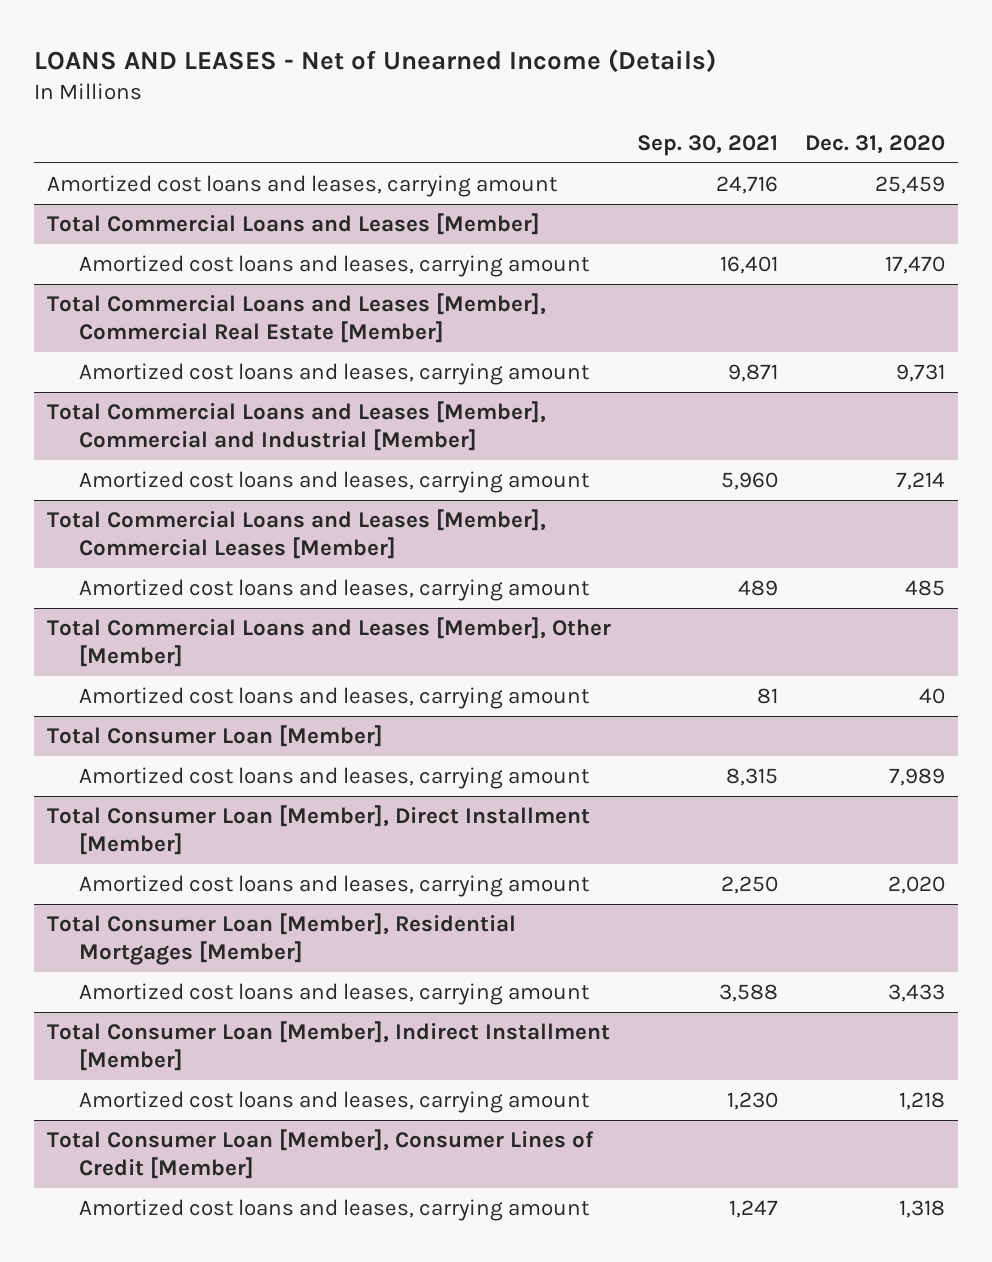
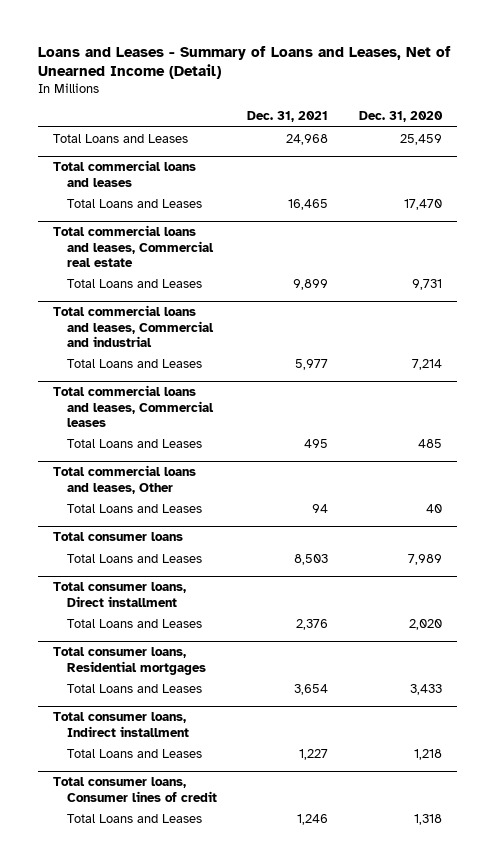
- LOANS AND LEASES - Net of Unearned Income (Details)
+ Loans and Leases - Summary of Loans and Leases, Net of Unearned Income (Detail)
- | Sep. 30, 2021 | Dec. 31, 2020
+ | Dec. 31, 2021 | Dec. 31, 2020
- Amortized cost loans and leases, carrying amount | 24,716 | 25,459
- Total Commercial Loans and Leases [Member]
- Amortized cost loans and leases, carrying amount | 16,401 | 17,470
- Total Commercial Loans and Leases [Member], Commercial Real Estate [Member]
- Amortized cost loans and leases, carrying amount | 9,871 | 9,731
- Total Commercial Loans and Leases [Member], Commercial and Industrial [Member]
- Amortized cost loans and leases, carrying amount | 5,960 | 7,214
- Total Commercial Loans and Leases [Member], Commercial Leases [Member]
- Amortized cost loans and leases, carrying amount | 489 | 485
- Total Commercial Loans and Leases [Member], Other [Member]
- Amortized cost loans and leases, carrying amount | 81 | 40
- Total Consumer Loan [Member]
- Amortized cost loans and leases, carrying amount | 8,315 | 7,989
- Total Consumer Loan [Member], Direct Installment [Member]
- Amortized cost loans and leases, carrying amount | 2,250 | 2,020
- Total Consumer Loan [Member], Residential Mortgages [Member]
- Amortized cost loans and leases, carrying amount | 3,588 | 3,433
- Total Consumer Loan [Member], Indirect Installment [Member]
- Amortized cost loans and leases, carrying amount | 1,230 | 1,218
- Total Consumer Loan [Member], Consumer Lines of Credit [Member]
- Amortized cost loans and leases, carrying amount | 1,247 | 1,318
+ Total Loans and Leases | 24,968 | 25,459
+ Total commercial loans and leases
+ Total Loans and Leases | 16,465 | 17,470
+ Total commercial loans and leases, Commercial real estate
+ Total Loans and Leases | 9,899 | 9,731
+ Total commercial loans and leases, Commercial and industrial
+ Total Loans and Leases | 5,977 | 7,214
+ Total commercial loans and leases, Commercial leases
+ Total Loans and Leases | 495 | 485
+ Total commercial loans and leases, Other
+ Total Loans and Leases | 94 | 40
+ Total consumer loans
+ Total Loans and Leases | 8,503 | 7,989
+ Total consumer loans, Direct installment
+ Total Loans and Leases | 2,376 | 2,020
+ Total consumer loans, Residential mortgages
+ Total Loans and Leases | 3,654 | 3,433
+ Total consumer loans, Indirect installment
+ Total Loans and Leases | 1,227 | 1,218
+ Total consumer loans, Consumer lines of credit
+ Total Loans and Leases | 1,246 | 1,318

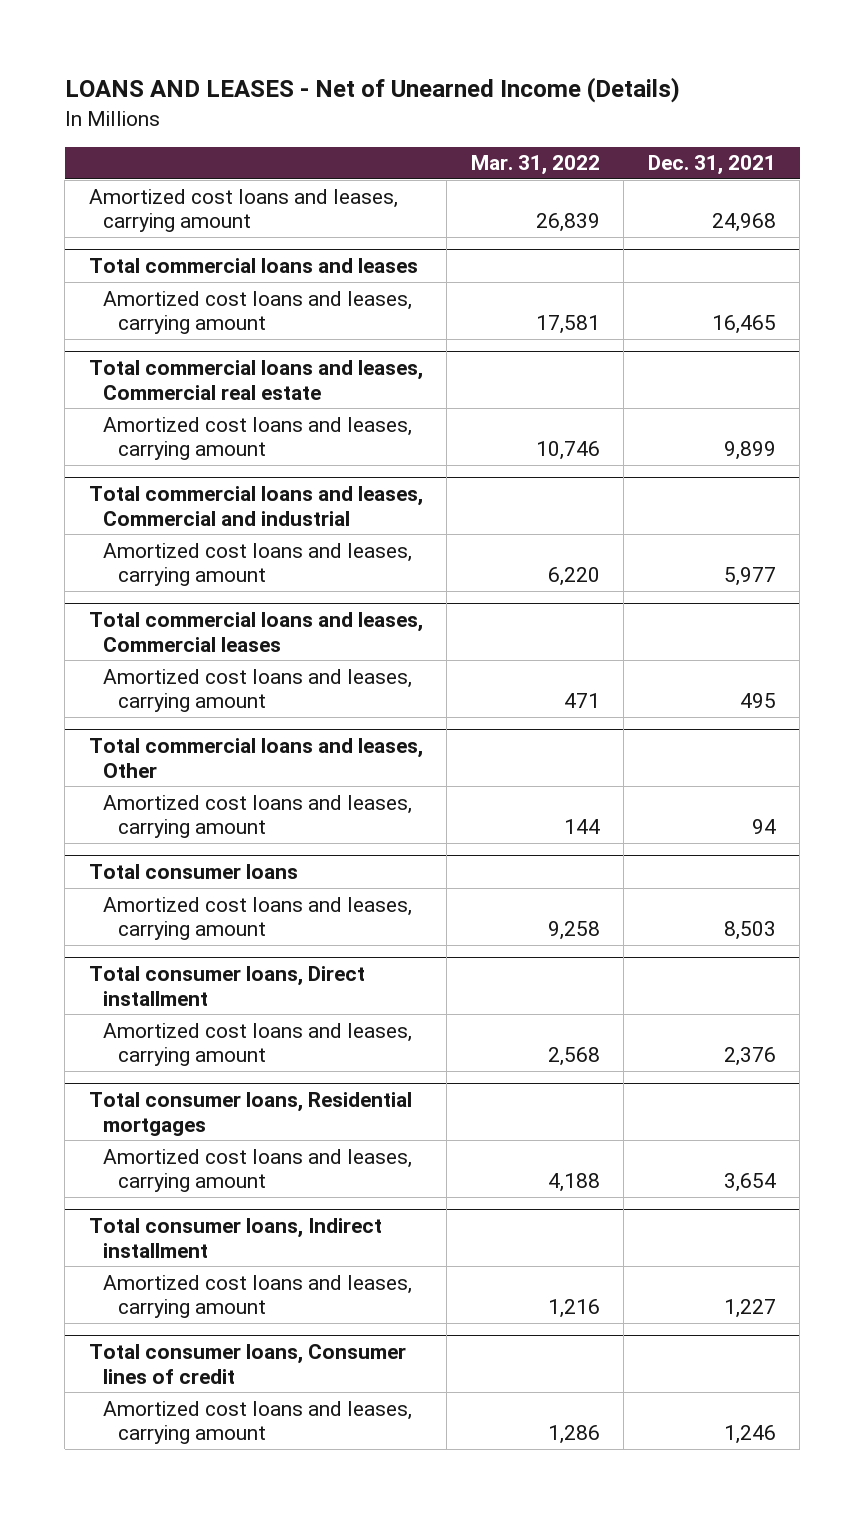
- Loans and Leases - Summary of Loans and Leases, Net of Unearned Income (Detail)
+ LOANS AND LEASES - Net of Unearned Income (Details)
- | Dec. 31, 2021 | Dec. 31, 2020
+ | Mar. 31, 2022 | Dec. 31, 2021
- Total Loans and Leases | 24,968 | 25,459
+ Amortized cost loans and leases, carrying amount | 26,839 | 24,968
@ Total commercial loans and leases
- Total Loans and Leases | 16,465 | 17,470
+ Amortized cost loans and leases, carrying amount | 17,581 | 16,465
@ Total commercial loans and leases, Commercial real estate
- Total Loans and Leases | 9,899 | 9,731
+ Amortized cost loans and leases, carrying amount | 10,746 | 9,899
@ Total commercial loans and leases, Commercial and industrial
- Total Loans and Leases | 5,977 | 7,214
+ Amortized cost loans and leases, carrying amount | 6,220 | 5,977
@ Total commercial loans and leases, Commercial leases
- Total Loans and Leases | 495 | 485
+ Amortized cost loans and leases, carrying amount | 471 | 495
@ Total commercial loans and leases, Other
- Total Loans and Leases | 94 | 40
+ Amortized cost loans and leases, carrying amount | 144 | 94
@ Total consumer loans
- Total Loans and Leases | 8,503 | 7,989
+ Amortized cost loans and leases, carrying amount | 9,258 | 8,503
@ Total consumer loans, Direct installment
- Total Loans and Leases | 2,376 | 2,020
+ Amortized cost loans and leases, carrying amount | 2,568 | 2,376
@ Total consumer loans, Residential mortgages
- Total Loans and Leases | 3,654 | 3,433
+ Amortized cost loans and leases, carrying amount | 4,188 | 3,654
@ Total consumer loans, Indirect installment
- Total Loans and Leases | 1,227 | 1,218
+ Amortized cost loans and leases, carrying amount | 1,216 | 1,227
@ Total consumer loans, Consumer lines of credit
- Total Loans and Leases | 1,246 | 1,318
+ Amortized cost loans and leases, carrying amount | 1,286 | 1,246

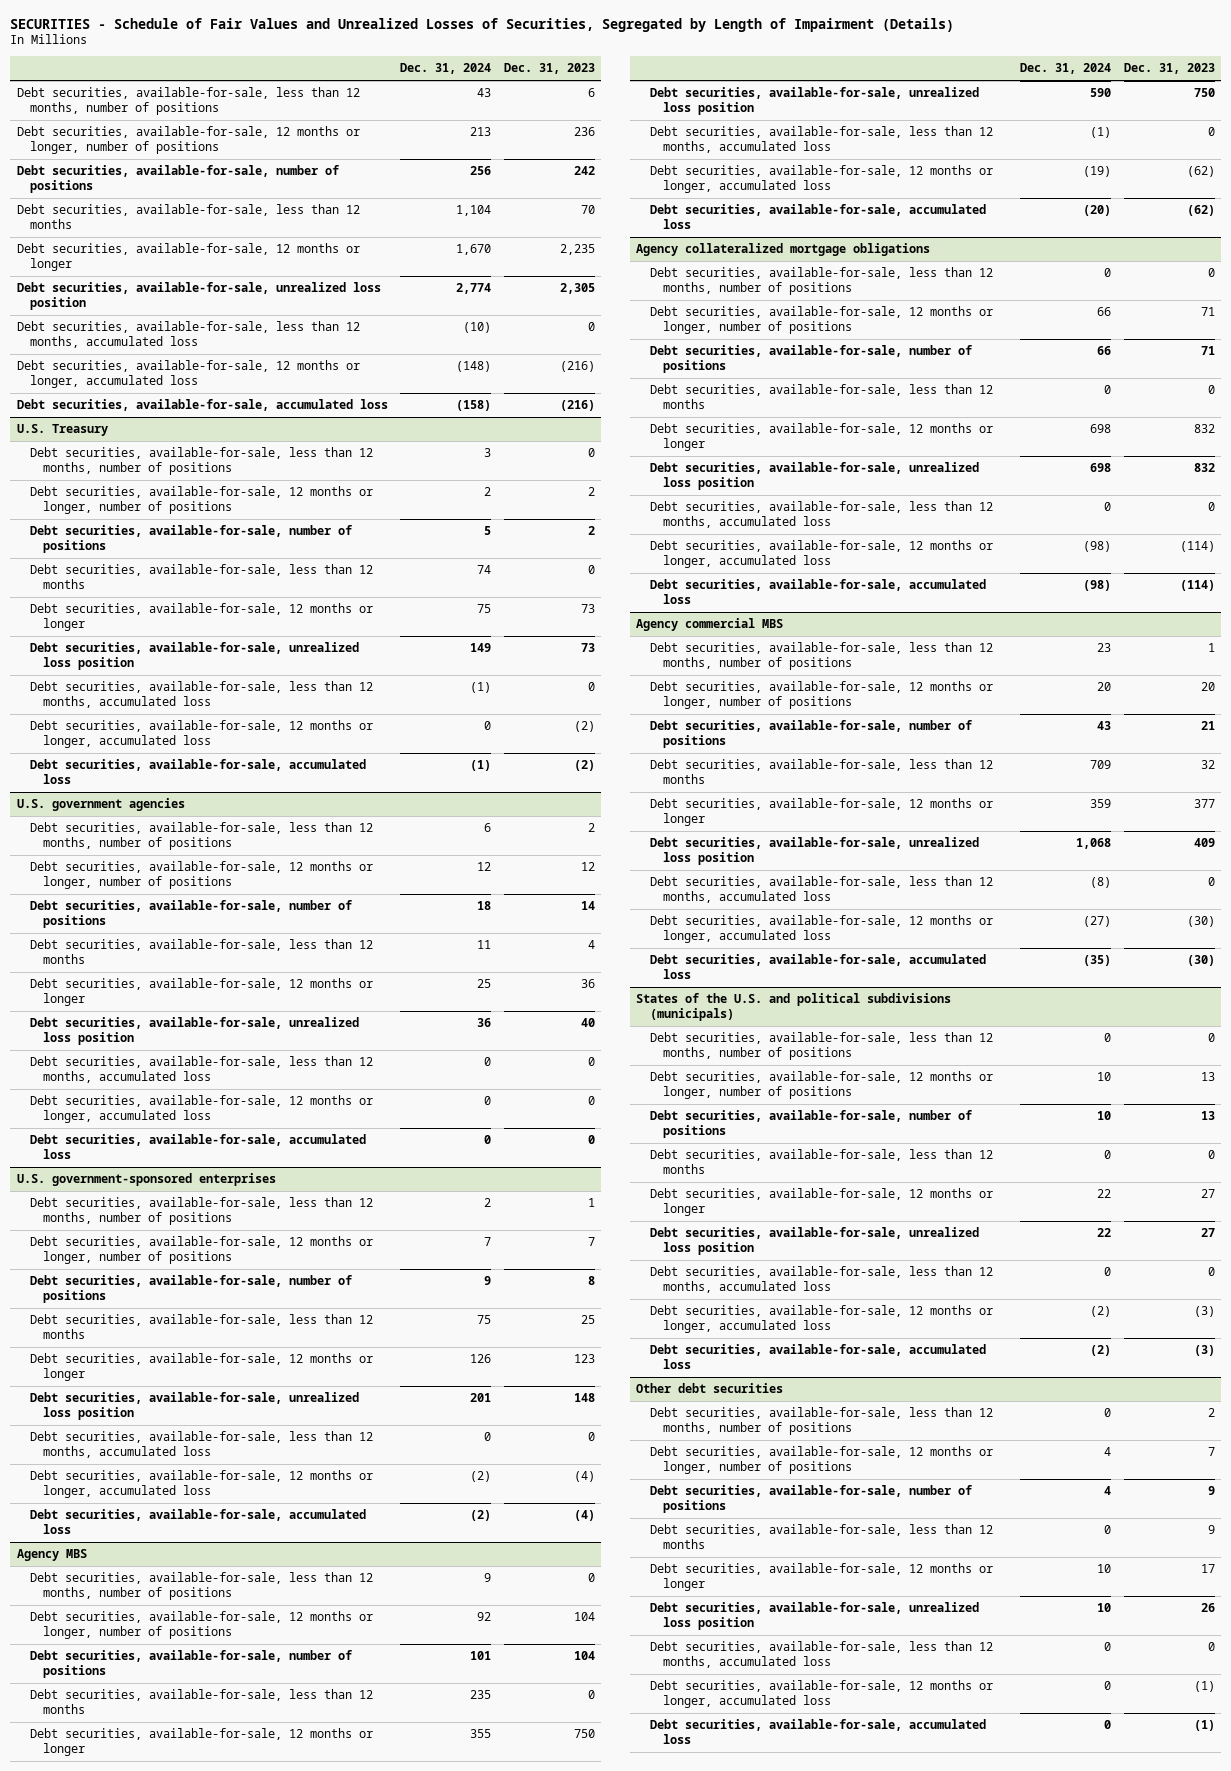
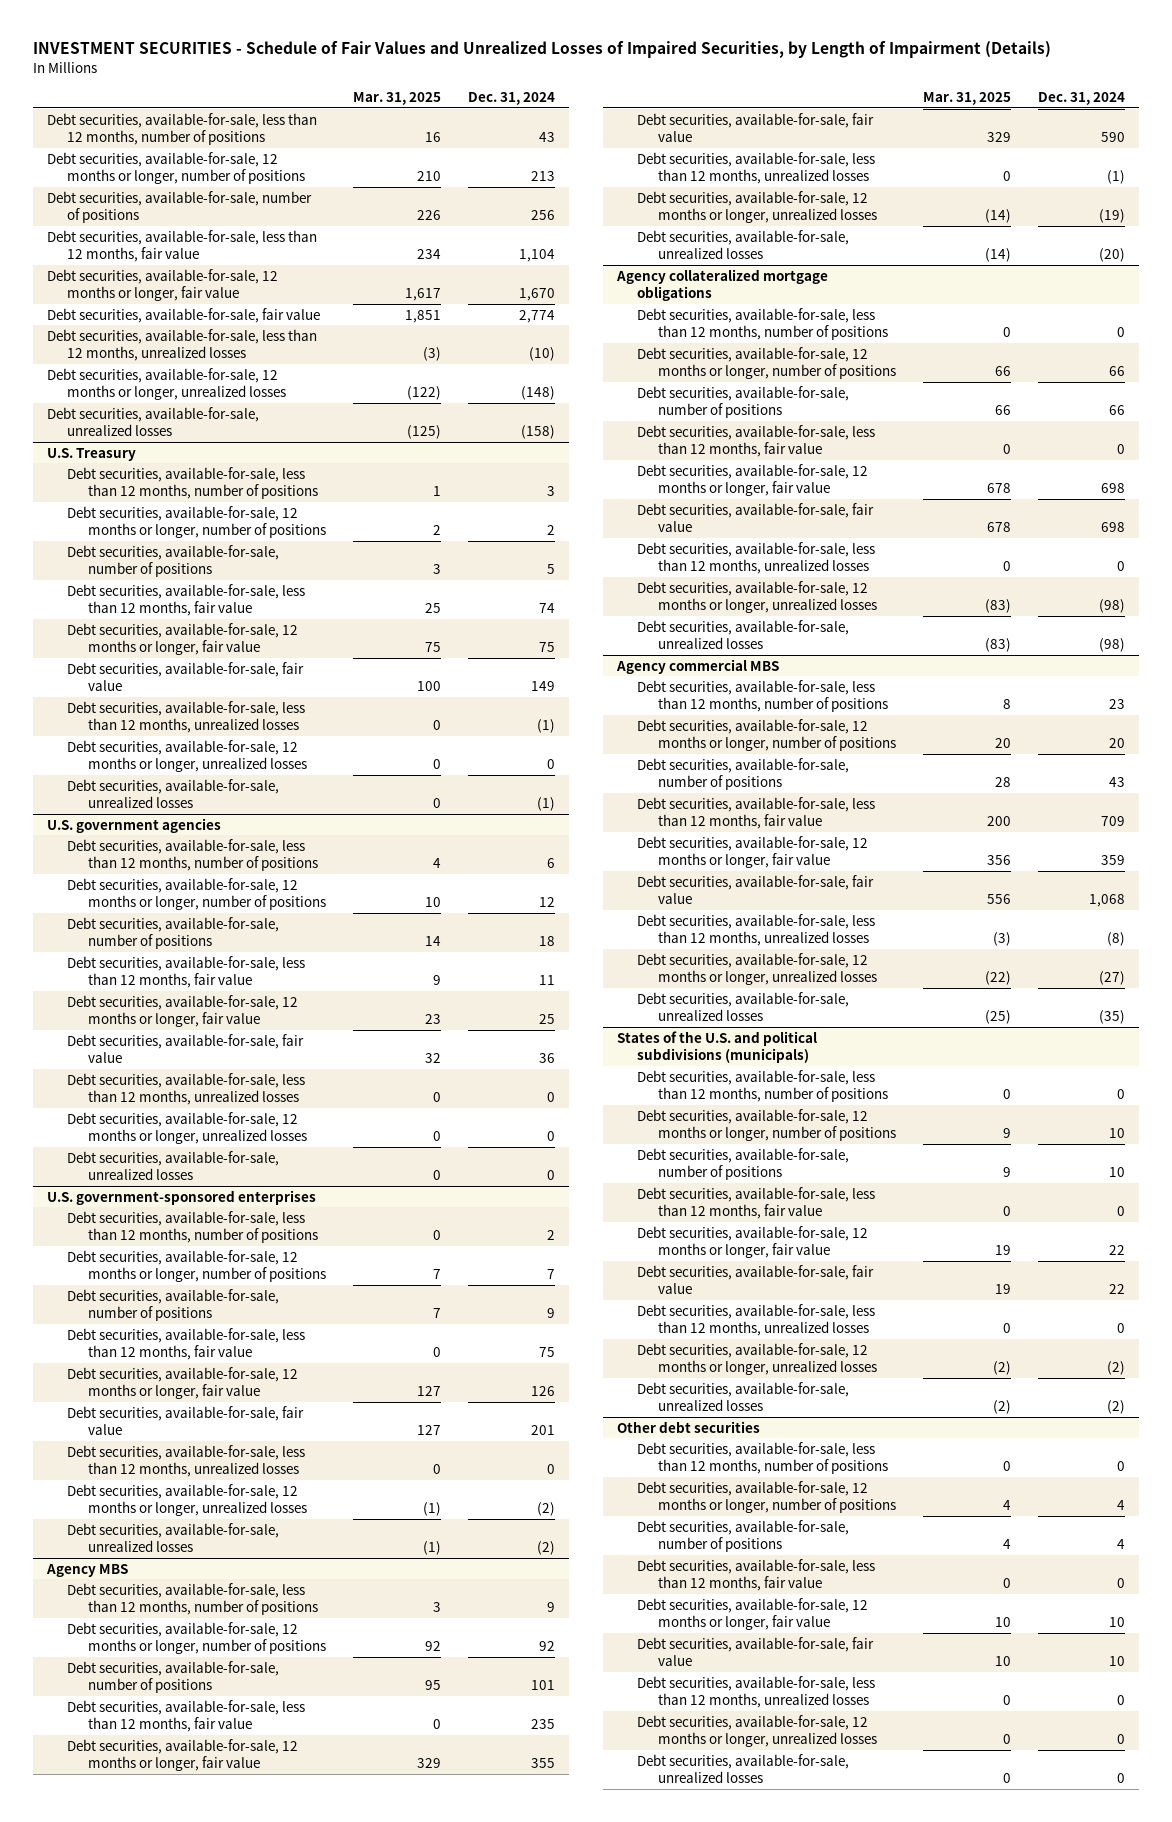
- SECURITIES - Schedule of Fair Values and Unrealized Losses of Securities, Segregated by Length of Impairment (Details)
+ INVESTMENT SECURITIES - Schedule of Fair Values and Unrealized Losses of Impaired Securities, by Length of Impairment (Details)
- | Dec. 31, 2024 | Dec. 31, 2023
+ | Mar. 31, 2025 | Dec. 31, 2024
- Debt securities, available-for-sale, less than 12 months | 1,104 | 70
- Debt securities, available-for-sale, 12 months or longer | 1,670 | 2,235
- Debt securities, available-for-sale, unrealized loss position | 2,774 | 2,305
- Debt securities, available-for-sale, less than 12 months, accumulated loss | (10) | 0
- Debt securities, available-for-sale, 12 months or longer, accumulated loss | (148) | (216)
- Debt securities, available-for-sale, accumulated loss | (158) | (216)
+ Debt securities, available-for-sale, less than 12 months, fair value | 234 | 1,104
+ Debt securities, available-for-sale, 12 months or longer, fair value | 1,617 | 1,670
+ Debt securities, available-for-sale, fair value | 1,851 | 2,774
+ Debt securities, available-for-sale, less than 12 months, unrealized losses | (3) | (10)
+ Debt securities, available-for-sale, 12 months or longer, unrealized losses | (122) | (148)
+ Debt securities, available-for-sale, unrealized losses | (125) | (158)
@ U.S. Treasury
- Debt securities, available-for-sale, less than 12 months | 74 | 0
- Debt securities, available-for-sale, 12 months or longer | 75 | 73
- Debt securities, available-for-sale, unrealized loss position | 149 | 73
- Debt securities, available-for-sale, less than 12 months, accumulated loss | (1) | 0
- Debt securities, available-for-sale, 12 months or longer, accumulated loss | 0 | (2)
- Debt securities, available-for-sale, accumulated loss | (1) | (2)
+ Debt securities, available-for-sale, less than 12 months, fair value | 25 | 74
+ Debt securities, available-for-sale, 12 months or longer, fair value | 75 | 75
+ Debt securities, available-for-sale, fair value | 100 | 149
+ Debt securities, available-for-sale, less than 12 months, unrealized losses | 0 | (1)
+ Debt securities, available-for-sale, 12 months or longer, unrealized losses | 0 | 0
+ Debt securities, available-for-sale, unrealized losses | 0 | (1)
@ U.S. government agencies
- Debt securities, available-for-sale, less than 12 months | 11 | 4
- Debt securities, available-for-sale, 12 months or longer | 25 | 36
- Debt securities, available-for-sale, unrealized loss position | 36 | 40
- Debt securities, available-for-sale, less than 12 months, accumulated loss | 0 | 0
- Debt securities, available-for-sale, 12 months or longer, accumulated loss | 0 | 0
- Debt securities, available-for-sale, accumulated loss | 0 | 0
+ Debt securities, available-for-sale, less than 12 months, fair value | 9 | 11
+ Debt securities, available-for-sale, 12 months or longer, fair value | 23 | 25
+ Debt securities, available-for-sale, fair value | 32 | 36
+ Debt securities, available-for-sale, less than 12 months, unrealized losses | 0 | 0
+ Debt securities, available-for-sale, 12 months or longer, unrealized losses | 0 | 0
+ Debt securities, available-for-sale, unrealized losses | 0 | 0
@ U.S. government-sponsored enterprises
- Debt securities, available-for-sale, less than 12 months | 75 | 25
- Debt securities, available-for-sale, 12 months or longer | 126 | 123
- Debt securities, available-for-sale, unrealized loss position | 201 | 148
- Debt securities, available-for-sale, less than 12 months, accumulated loss | 0 | 0
- Debt securities, available-for-sale, 12 months or longer, accumulated loss | (2) | (4)
- Debt securities, available-for-sale, accumulated loss | (2) | (4)
+ Debt securities, available-for-sale, less than 12 months, fair value | 0 | 75
+ Debt securities, available-for-sale, 12 months or longer, fair value | 127 | 126
+ Debt securities, available-for-sale, fair value | 127 | 201
+ Debt securities, available-for-sale, less than 12 months, unrealized losses | 0 | 0
+ Debt securities, available-for-sale, 12 months or longer, unrealized losses | (1) | (2)
+ Debt securities, available-for-sale, unrealized losses | (1) | (2)
@ Agency MBS
- Debt securities, available-for-sale, less than 12 months | 235 | 0
- Debt securities, available-for-sale, 12 months or longer | 355 | 750
- Debt securities, available-for-sale, unrealized loss position | 590 | 750
- Debt securities, available-for-sale, less than 12 months, accumulated loss | (1) | 0
- Debt securities, available-for-sale, 12 months or longer, accumulated loss | (19) | (62)
- Debt securities, available-for-sale, accumulated loss | (20) | (62)
+ Debt securities, available-for-sale, less than 12 months, fair value | 0 | 235
+ Debt securities, available-for-sale, 12 months or longer, fair value | 329 | 355
+ Debt securities, available-for-sale, fair value | 329 | 590
+ Debt securities, available-for-sale, less than 12 months, unrealized losses | 0 | (1)
+ Debt securities, available-for-sale, 12 months or longer, unrealized losses | (14) | (19)
+ Debt securities, available-for-sale, unrealized losses | (14) | (20)
@ Agency collateralized mortgage obligations
- Debt securities, available-for-sale, less than 12 months | 0 | 0
- Debt securities, available-for-sale, 12 months or longer | 698 | 832
- Debt securities, available-for-sale, unrealized loss position | 698 | 832
- Debt securities, available-for-sale, less than 12 months, accumulated loss | 0 | 0
- Debt securities, available-for-sale, 12 months or longer, accumulated loss | (98) | (114)
- Debt securities, available-for-sale, accumulated loss | (98) | (114)
+ Debt securities, available-for-sale, less than 12 months, fair value | 0 | 0
+ Debt securities, available-for-sale, 12 months or longer, fair value | 678 | 698
+ Debt securities, available-for-sale, fair value | 678 | 698
+ Debt securities, available-for-sale, less than 12 months, unrealized losses | 0 | 0
+ Debt securities, available-for-sale, 12 months or longer, unrealized losses | (83) | (98)
+ Debt securities, available-for-sale, unrealized losses | (83) | (98)
@ Agency commercial MBS
- Debt securities, available-for-sale, less than 12 months | 709 | 32
- Debt securities, available-for-sale, 12 months or longer | 359 | 377
- Debt securities, available-for-sale, unrealized loss position | 1,068 | 409
- Debt securities, available-for-sale, less than 12 months, accumulated loss | (8) | 0
- Debt securities, available-for-sale, 12 months or longer, accumulated loss | (27) | (30)
- Debt securities, available-for-sale, accumulated loss | (35) | (30)
+ Debt securities, available-for-sale, less than 12 months, fair value | 200 | 709
+ Debt securities, available-for-sale, 12 months or longer, fair value | 356 | 359
+ Debt securities, available-for-sale, fair value | 556 | 1,068
+ Debt securities, available-for-sale, less than 12 months, unrealized losses | (3) | (8)
+ Debt securities, available-for-sale, 12 months or longer, unrealized losses | (22) | (27)
+ Debt securities, available-for-sale, unrealized losses | (25) | (35)
@ States of the U.S. and political subdivisions (municipals)
- Debt securities, available-for-sale, less than 12 months | 0 | 0
- Debt securities, available-for-sale, 12 months or longer | 22 | 27
- Debt securities, available-for-sale, unrealized loss position | 22 | 27
- Debt securities, available-for-sale, less than 12 months, accumulated loss | 0 | 0
- Debt securities, available-for-sale, 12 months or longer, accumulated loss | (2) | (3)
- Debt securities, available-for-sale, accumulated loss | (2) | (3)
+ Debt securities, available-for-sale, less than 12 months, fair value | 0 | 0
+ Debt securities, available-for-sale, 12 months or longer, fair value | 19 | 22
+ Debt securities, available-for-sale, fair value | 19 | 22
+ Debt securities, available-for-sale, less than 12 months, unrealized losses | 0 | 0
+ Debt securities, available-for-sale, 12 months or longer, unrealized losses | (2) | (2)
+ Debt securities, available-for-sale, unrealized losses | (2) | (2)
@ Other debt securities
- Debt securities, available-for-sale, less than 12 months | 0 | 9
- Debt securities, available-for-sale, 12 months or longer | 10 | 17
- Debt securities, available-for-sale, unrealized loss position | 10 | 26
- Debt securities, available-for-sale, less than 12 months, accumulated loss | 0 | 0
- Debt securities, available-for-sale, 12 months or longer, accumulated loss | 0 | (1)
- Debt securities, available-for-sale, accumulated loss | 0 | (1)
+ Debt securities, available-for-sale, less than 12 months, fair value | 0 | 0
+ Debt securities, available-for-sale, 12 months or longer, fair value | 10 | 10
+ Debt securities, available-for-sale, fair value | 10 | 10
+ Debt securities, available-for-sale, less than 12 months, unrealized losses | 0 | 0
+ Debt securities, available-for-sale, 12 months or longer, unrealized losses | 0 | 0
+ Debt securities, available-for-sale, unrealized losses | 0 | 0

